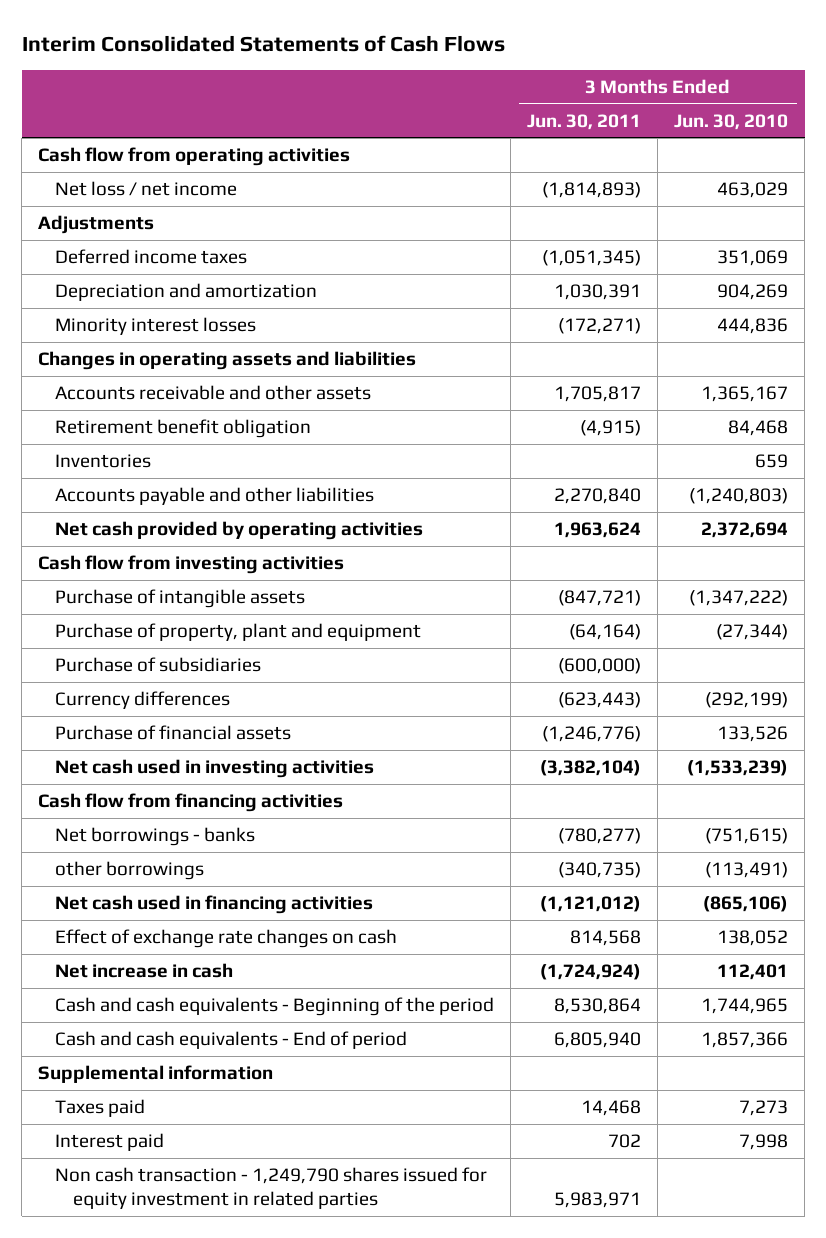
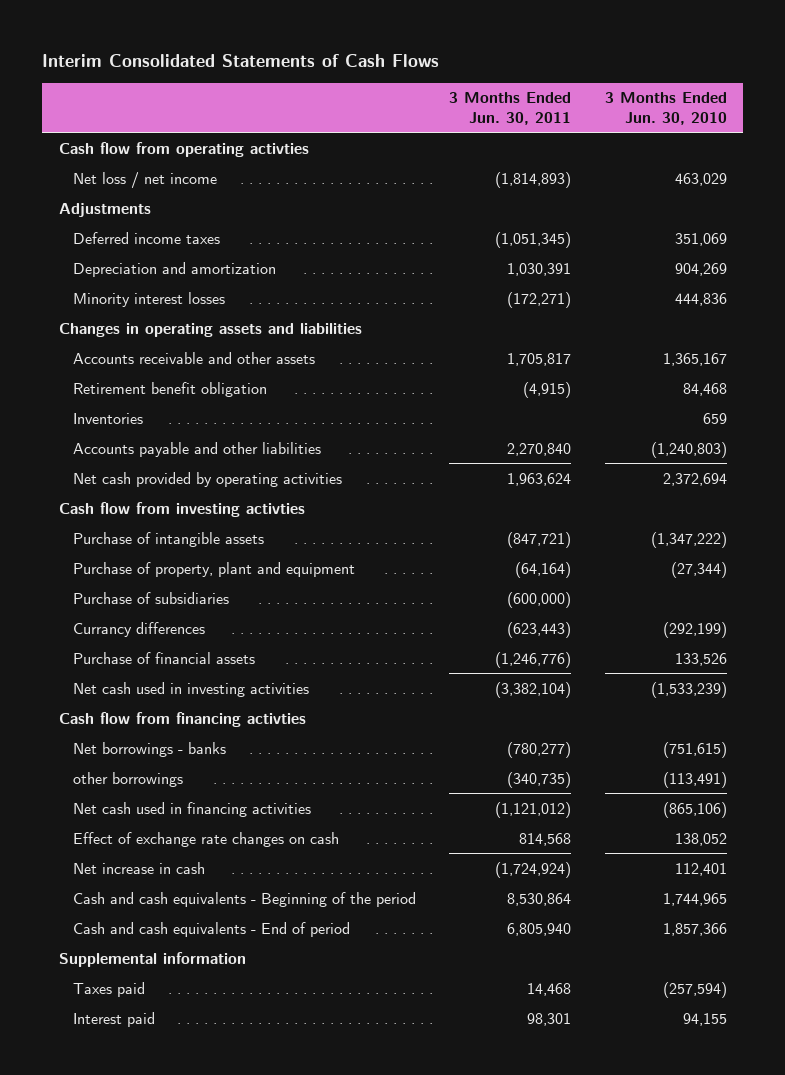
- Cash flow from operating activities
+ Cash flow from operating activties
- Cash flow from investing activities
+ Cash flow from investing activties
- Currency differences | (623,443) | (292,199)
+ Currancy differences | (623,443) | (292,199)
- Cash flow from financing activities
+ Cash flow from financing activties
- Taxes paid | 14,468 | 7,273
- Interest paid | 702 | 7,998
- Non cash transaction - 1,249,790 shares issued for equity investment in related parties | 5,983,971 |
+ Taxes paid | 14,468 | (257,594)
+ Interest paid | 98,301 | 94,155

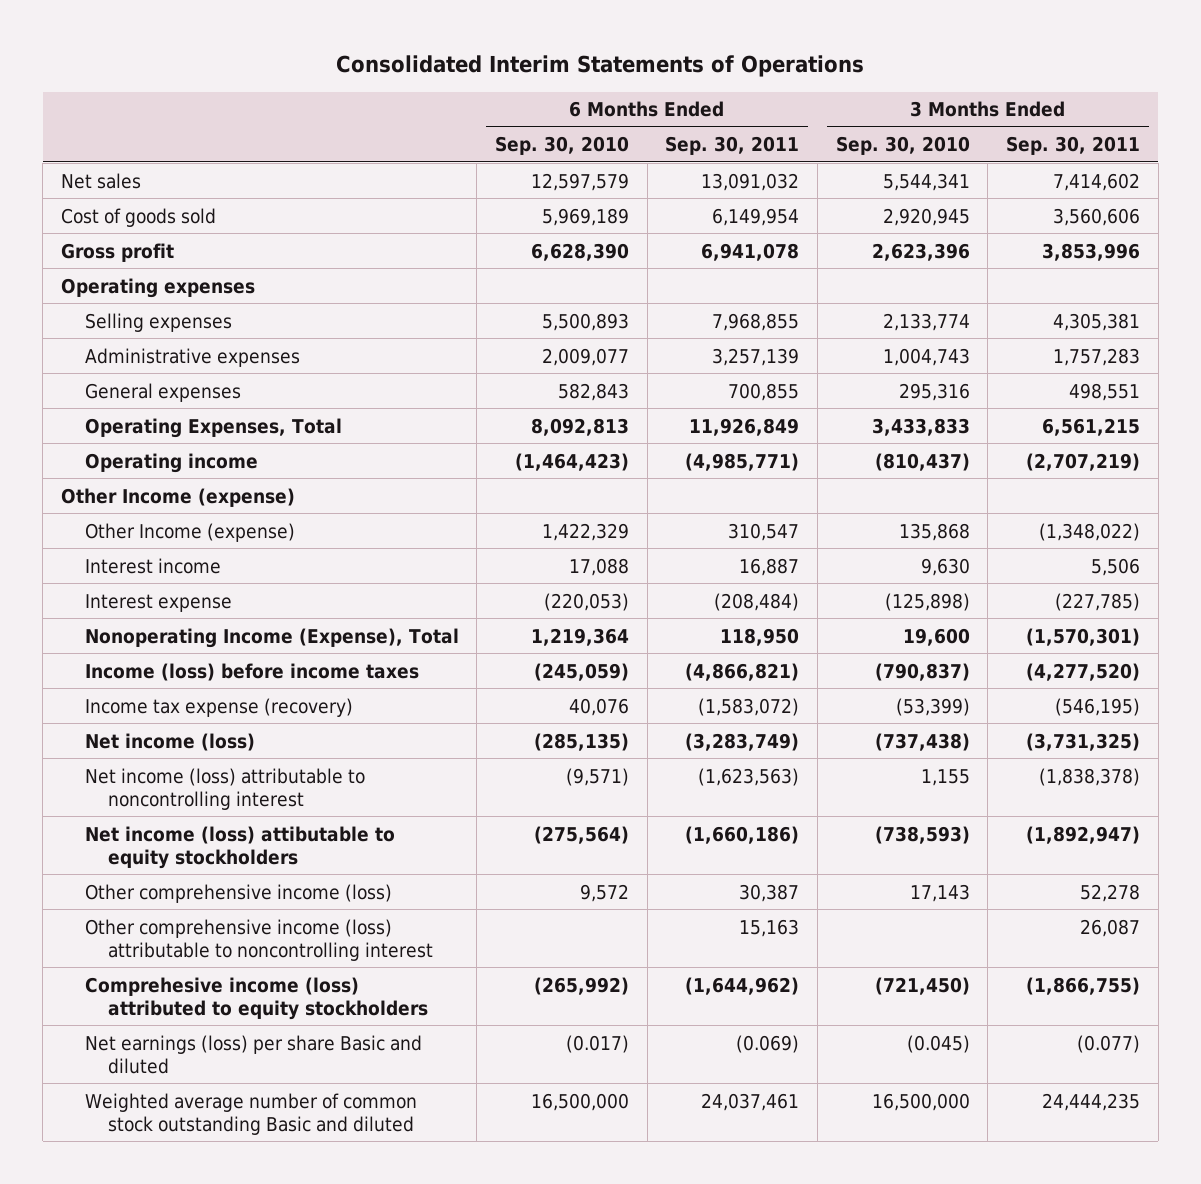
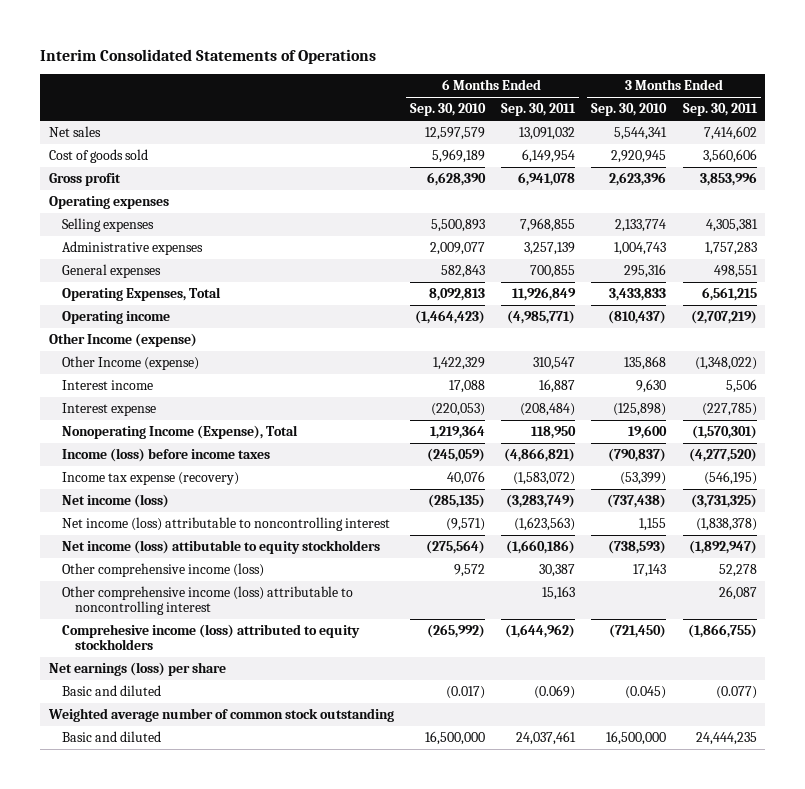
- Consolidated Interim Statements of Operations
+ Interim Consolidated Statements of Operations
- Net earnings (loss) per share Basic and diluted | (0.017) | (0.069) | (0.045) | (0.077)
- Weighted average number of common stock outstanding Basic and diluted | 16,500,000 | 24,037,461 | 16,500,000 | 24,444,235
+ Net earnings (loss) per share
+ Basic and diluted | (0.017) | (0.069) | (0.045) | (0.077)
+ Weighted average number of common stock outstanding
+ Basic and diluted | 16,500,000 | 24,037,461 | 16,500,000 | 24,444,235

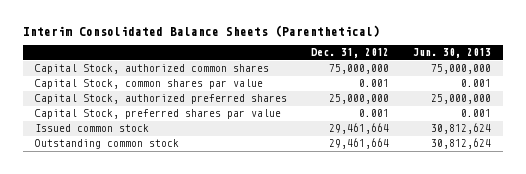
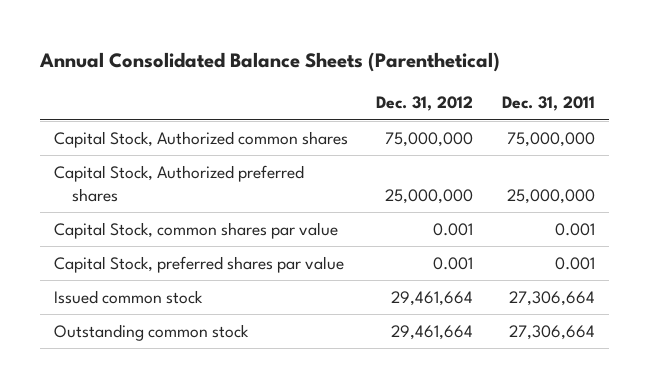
- Interim Consolidated Balance Sheets (Parenthetical)
+ Annual Consolidated Balance Sheets (Parenthetical)
- | Dec. 31, 2012 | Jun. 30, 2013
+ | Dec. 31, 2012 | Dec. 31, 2011
- Capital Stock, authorized common shares | 75,000,000 | 75,000,000
+ Capital Stock, Authorized common shares | 75,000,000 | 75,000,000
+ Capital Stock, Authorized preferred shares | 25,000,000 | 25,000,000
- Capital Stock, authorized preferred shares | 25,000,000 | 25,000,000

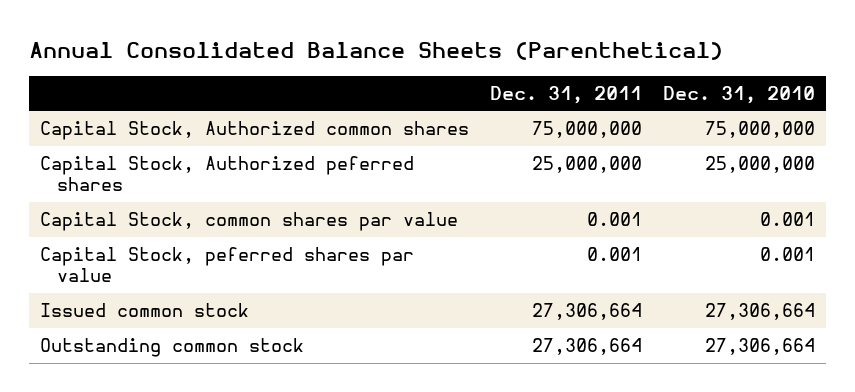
- | Dec. 31, 2012 | Dec. 31, 2011
+ | Dec. 31, 2011 | Dec. 31, 2010
- Capital Stock, Authorized preferred shares | 25,000,000 | 25,000,000
+ Capital Stock, Authorized peferred shares | 25,000,000 | 25,000,000
- Capital Stock, preferred shares par value | 0.001 | 0.001
+ Capital Stock, peferred shares par value | 0.001 | 0.001

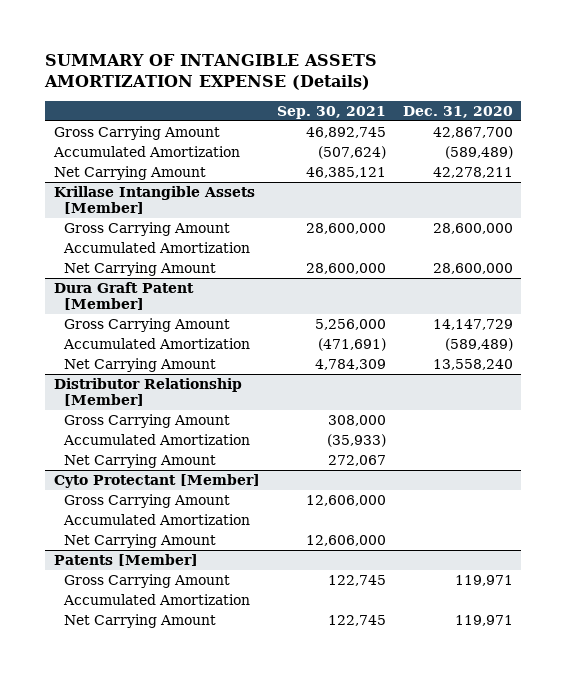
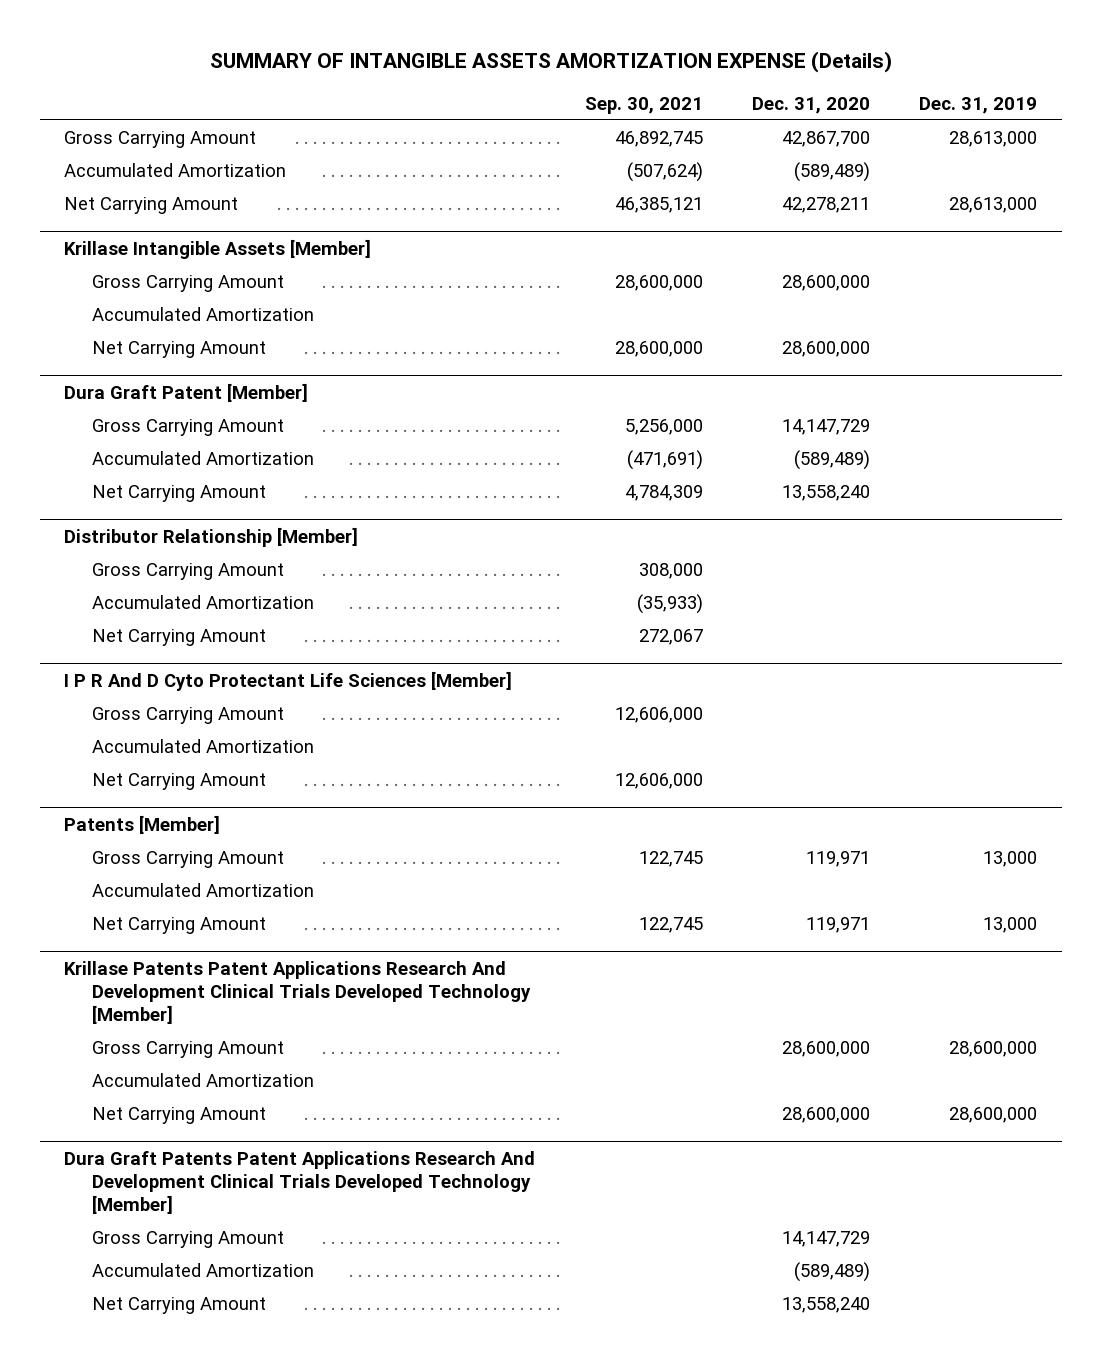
- | Sep. 30, 2021 | Dec. 31, 2020
+ | Sep. 30, 2021 | Dec. 31, 2020 | Dec. 31, 2019
- Cyto Protectant [Member]
+ I P R And D Cyto Protectant Life Sciences [Member]
+ Krillase Patents Patent Applications Research And Development Clinical Trials Developed Technology [Member]
+ Gross Carrying Amount | | 28,600,000 | 28,600,000
+ Accumulated Amortization
+ Net Carrying Amount | | 28,600,000 | 28,600,000
+ Dura Graft Patents Patent Applications Research And Development Clinical Trials Developed Technology [Member]
+ Gross Carrying Amount | | 14,147,729 |
+ Accumulated Amortization | | (589,489) |
+ Net Carrying Amount | | 13,558,240 |

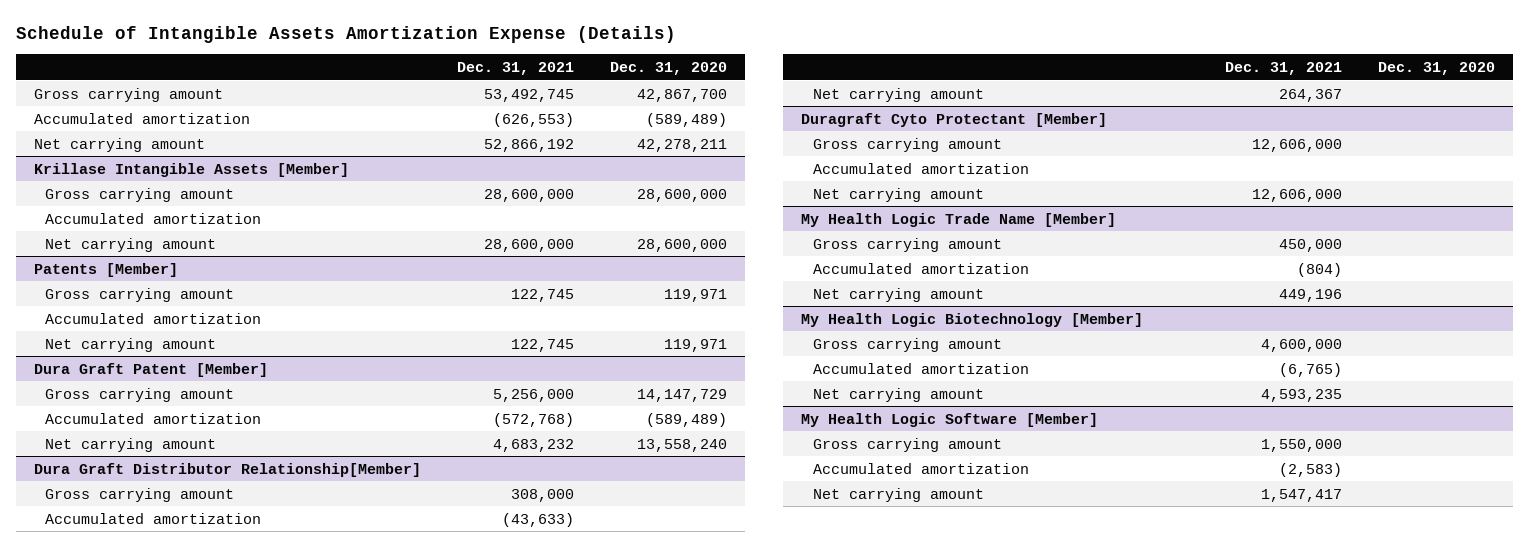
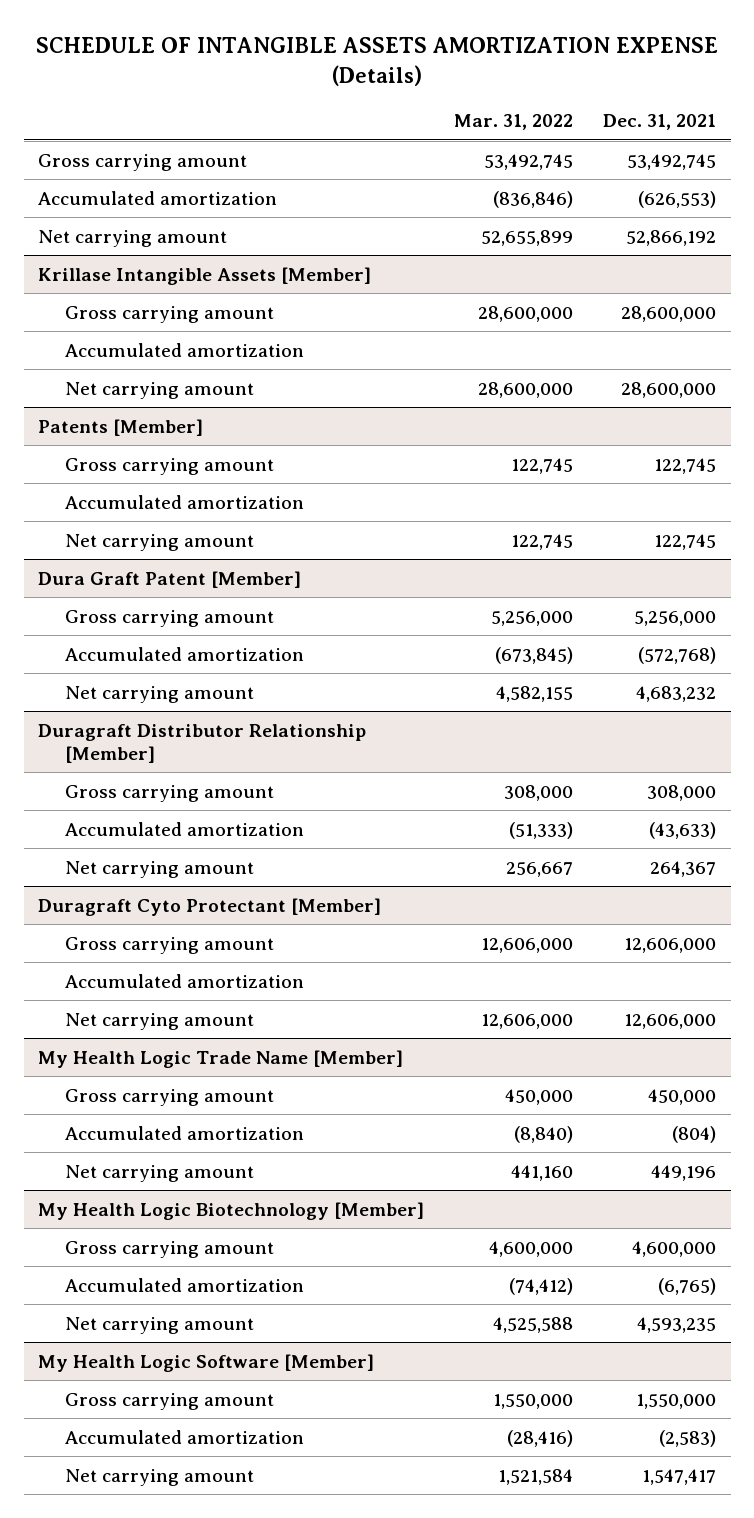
- Schedule of Intangible Assets Amortization Expense (Details)
+ SCHEDULE OF INTANGIBLE ASSETS AMORTIZATION EXPENSE (Details)
- | Dec. 31, 2021 | Dec. 31, 2020
+ | Mar. 31, 2022 | Dec. 31, 2021
- Dura Graft Distributor Relationship[Member]
+ Duragraft Distributor Relationship [Member]

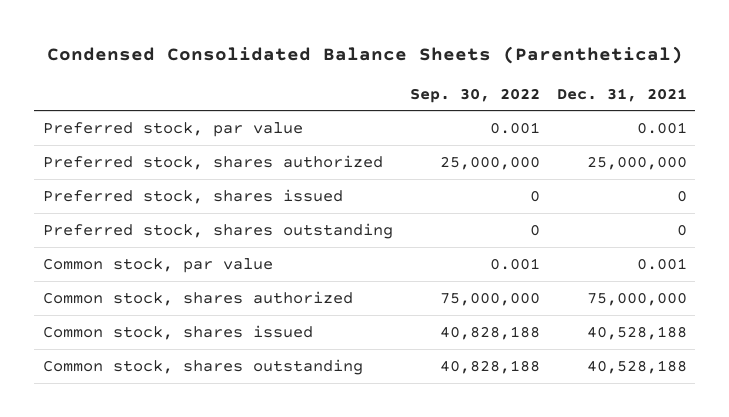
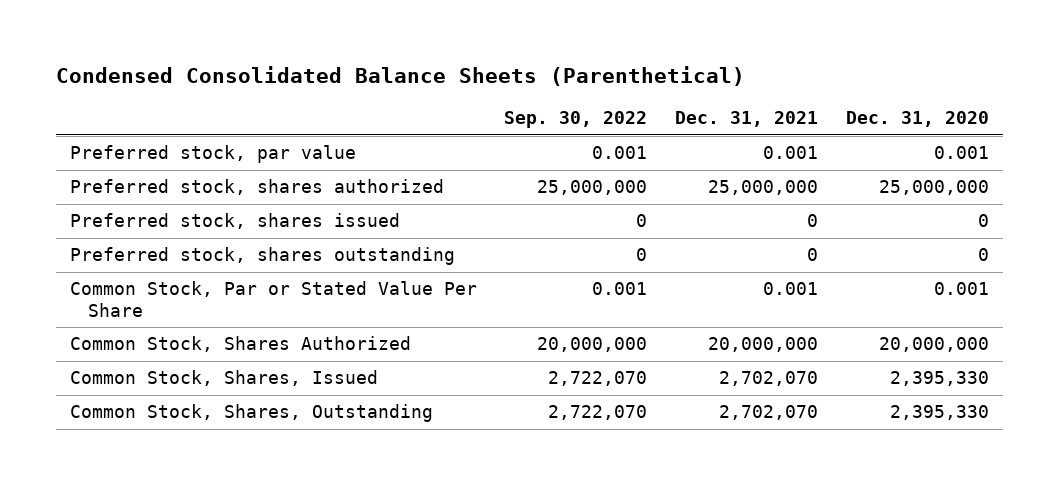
- | Sep. 30, 2022 | Dec. 31, 2021
+ | Sep. 30, 2022 | Dec. 31, 2021 | Dec. 31, 2020
- Common stock, par value | 0.001 | 0.001
- Common stock, shares authorized | 75,000,000 | 75,000,000
- Common stock, shares issued | 40,828,188 | 40,528,188
- Common stock, shares outstanding | 40,828,188 | 40,528,188
+ Common Stock, Par or Stated Value Per Share | 0.001 | 0.001 | 0.001
+ Common Stock, Shares Authorized | 20,000,000 | 20,000,000 | 20,000,000
+ Common Stock, Shares, Issued | 2,722,070 | 2,702,070 | 2,395,330
+ Common Stock, Shares, Outstanding | 2,722,070 | 2,702,070 | 2,395,330

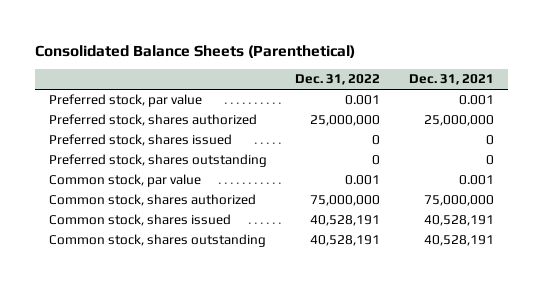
- Condensed Consolidated Balance Sheets (Parenthetical)
+ Consolidated Balance Sheets (Parenthetical)
- | Sep. 30, 2022 | Dec. 31, 2021 | Dec. 31, 2020
+ | Dec. 31, 2022 | Dec. 31, 2021
- Common Stock, Par or Stated Value Per Share | 0.001 | 0.001 | 0.001
- Common Stock, Shares Authorized | 20,000,000 | 20,000,000 | 20,000,000
- Common Stock, Shares, Issued | 2,722,070 | 2,702,070 | 2,395,330
- Common Stock, Shares, Outstanding | 2,722,070 | 2,702,070 | 2,395,330
+ Common stock, par value | 0.001 | 0.001
+ Common stock, shares authorized | 75,000,000 | 75,000,000
+ Common stock, shares issued | 40,528,191 | 40,528,191
+ Common stock, shares outstanding | 40,528,191 | 40,528,191

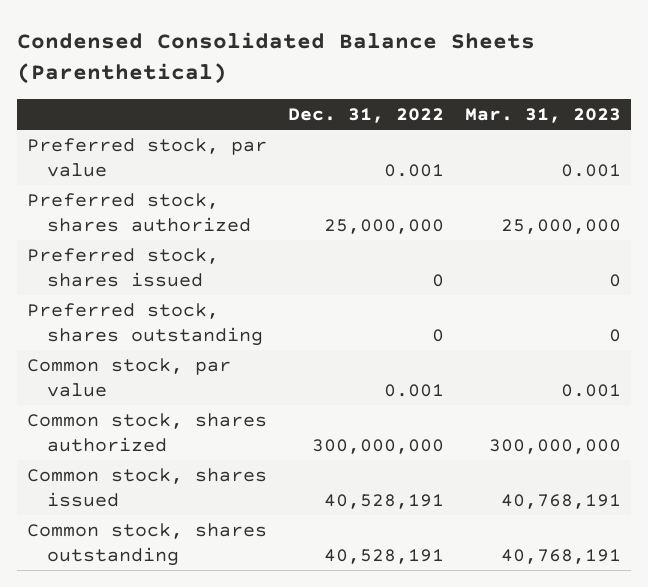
- Consolidated Balance Sheets (Parenthetical)
+ Condensed Consolidated Balance Sheets (Parenthetical)
- | Dec. 31, 2022 | Dec. 31, 2021
+ | Dec. 31, 2022 | Mar. 31, 2023
- Common stock, shares authorized | 75,000,000 | 75,000,000
+ Common stock, shares authorized | 300,000,000 | 300,000,000

